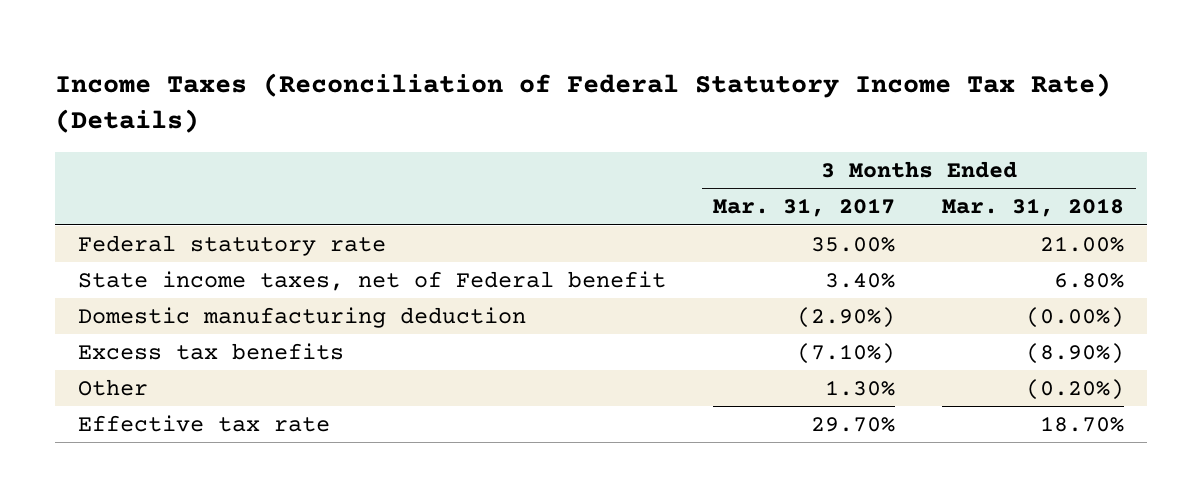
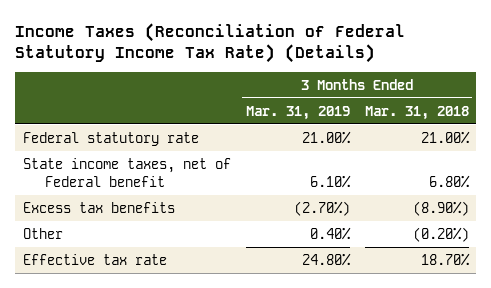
- | 3 Months Ended Mar. 31, 2017 | 3 Months Ended Mar. 31, 2018
+ | 3 Months Ended Mar. 31, 2019 | 3 Months Ended Mar. 31, 2018
- Domestic manufacturing deduction | (2.90%) | (0.00%)

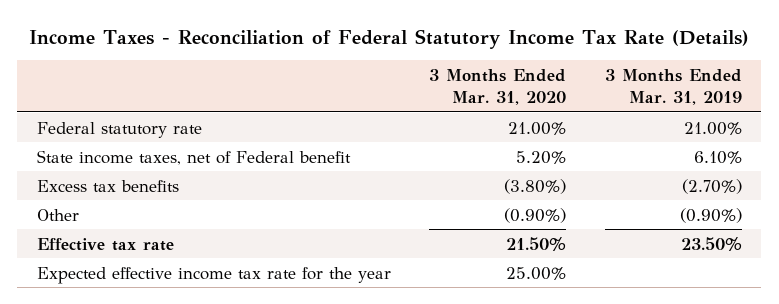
- Income Taxes (Reconciliation of Federal Statutory Income Tax Rate) (Details)
+ Income Taxes - Reconciliation of Federal Statutory Income Tax Rate (Details)
- | 3 Months Ended Mar. 31, 2019 | 3 Months Ended Mar. 31, 2018
+ | 3 Months Ended Mar. 31, 2020 | 3 Months Ended Mar. 31, 2019
- Other | 0.40% | (0.20%)
- Effective tax rate | 24.80% | 18.70%
+ Other | (0.90%) | (0.90%)
+ Effective tax rate | 21.50% | 23.50%
+ Expected effective income tax rate for the year | 25.00% |

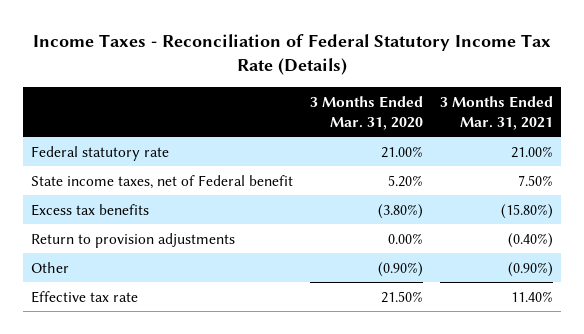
- | 3 Months Ended Mar. 31, 2020 | 3 Months Ended Mar. 31, 2019
+ | 3 Months Ended Mar. 31, 2020 | 3 Months Ended Mar. 31, 2021
+ Return to provision adjustments | 0.00% | (0.40%)
- Expected effective income tax rate for the year | 25.00% |

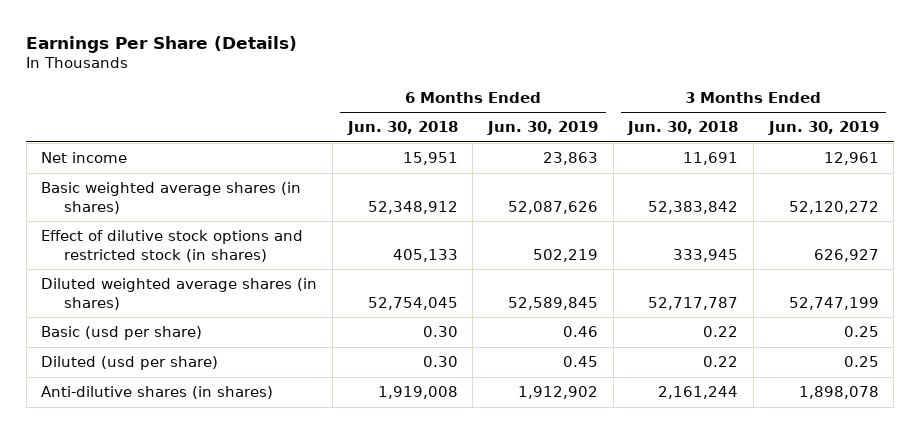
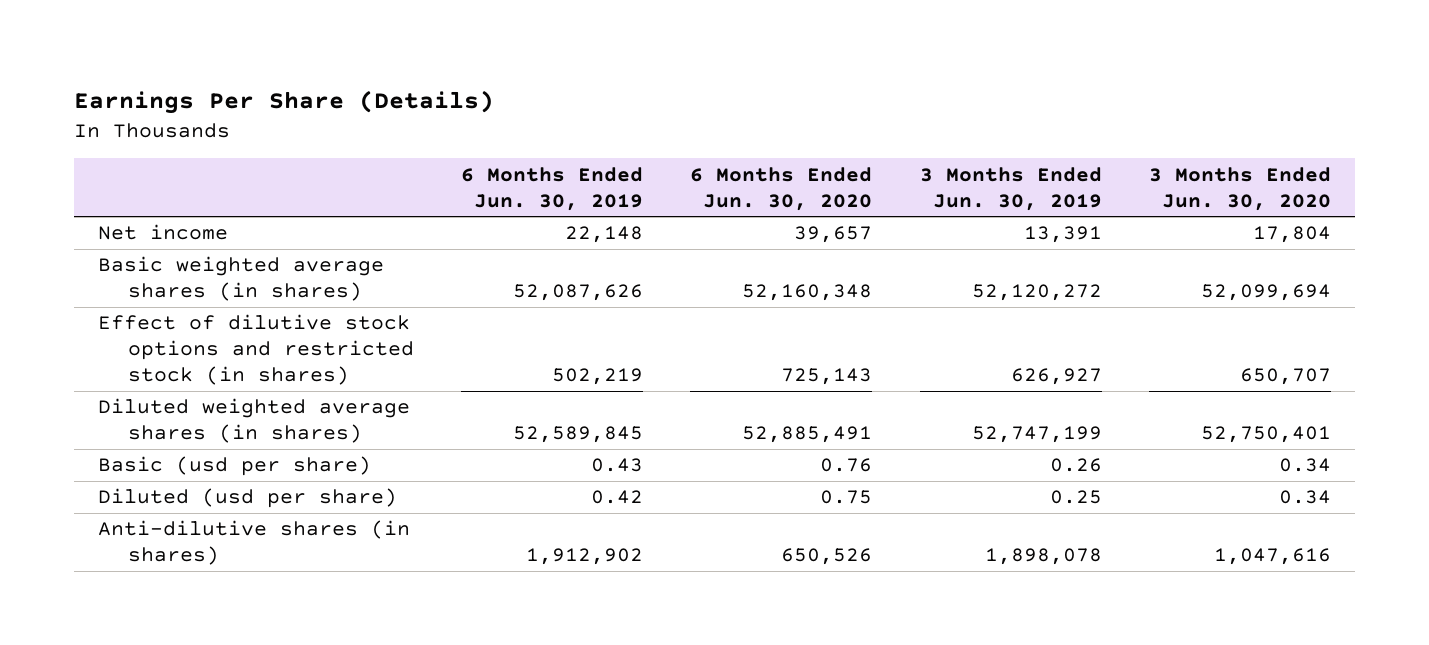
- | 6 Months Ended Jun. 30, 2018 | 6 Months Ended Jun. 30, 2019 | 3 Months Ended Jun. 30, 2018 | 3 Months Ended Jun. 30, 2019
+ | 6 Months Ended Jun. 30, 2019 | 6 Months Ended Jun. 30, 2020 | 3 Months Ended Jun. 30, 2019 | 3 Months Ended Jun. 30, 2020
- Net income | 15,951 | 23,863 | 11,691 | 12,961
+ Net income | 22,148 | 39,657 | 13,391 | 17,804
- Basic (usd per share) | 0.30 | 0.46 | 0.22 | 0.25
- Diluted (usd per share) | 0.30 | 0.45 | 0.22 | 0.25
+ Basic (usd per share) | 0.43 | 0.76 | 0.26 | 0.34
+ Diluted (usd per share) | 0.42 | 0.75 | 0.25 | 0.34

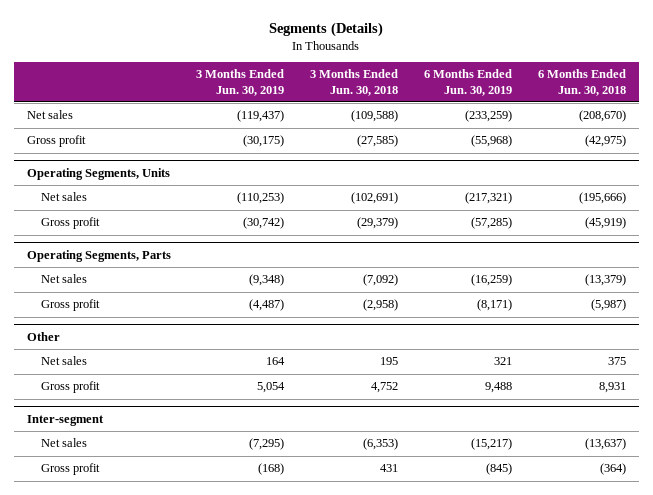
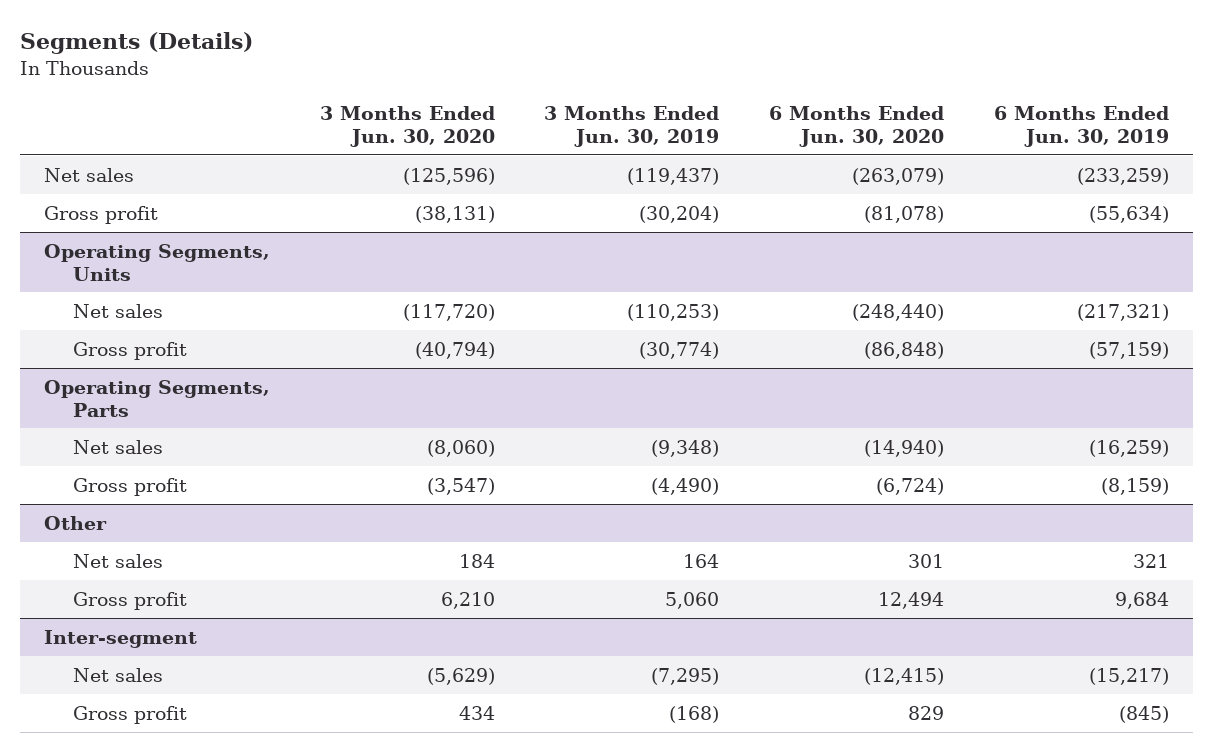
- | 3 Months Ended Jun. 30, 2019 | 3 Months Ended Jun. 30, 2018 | 6 Months Ended Jun. 30, 2019 | 6 Months Ended Jun. 30, 2018
+ | 3 Months Ended Jun. 30, 2020 | 3 Months Ended Jun. 30, 2019 | 6 Months Ended Jun. 30, 2020 | 6 Months Ended Jun. 30, 2019
- Gross profit | (30,175) | (27,585) | (55,968) | (42,975)
+ Gross profit | (38,131) | (30,204) | (81,078) | (55,634)
@ Operating Segments, Units
- Gross profit | (30,742) | (29,379) | (57,285) | (45,919)
+ Gross profit | (40,794) | (30,774) | (86,848) | (57,159)
@ Operating Segments, Parts
- Gross profit | (4,487) | (2,958) | (8,171) | (5,987)
+ Gross profit | (3,547) | (4,490) | (6,724) | (8,159)
@ Other
- Gross profit | 5,054 | 4,752 | 9,488 | 8,931
+ Gross profit | 6,210 | 5,060 | 12,494 | 9,684

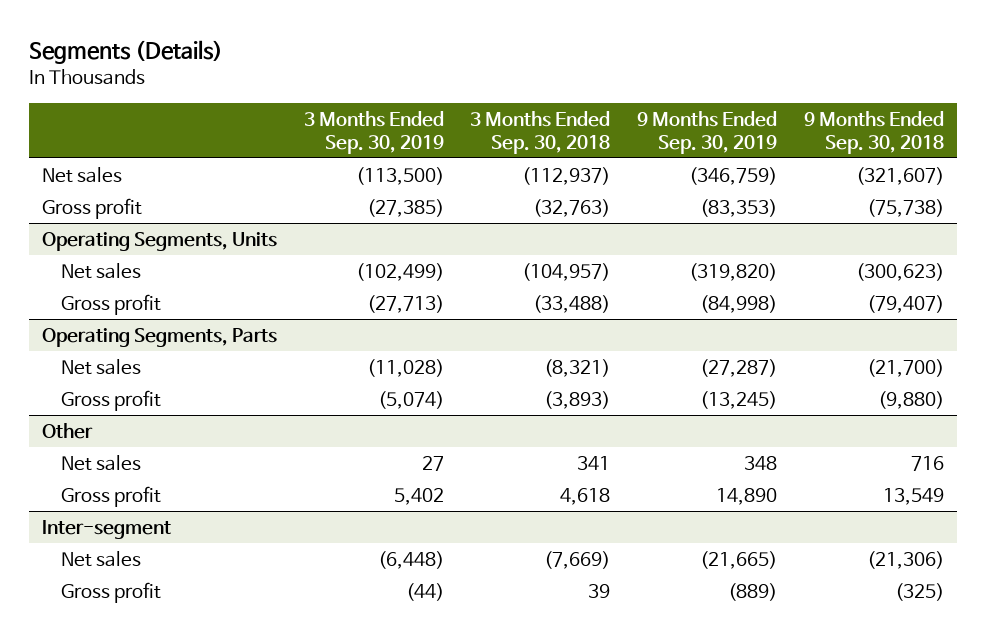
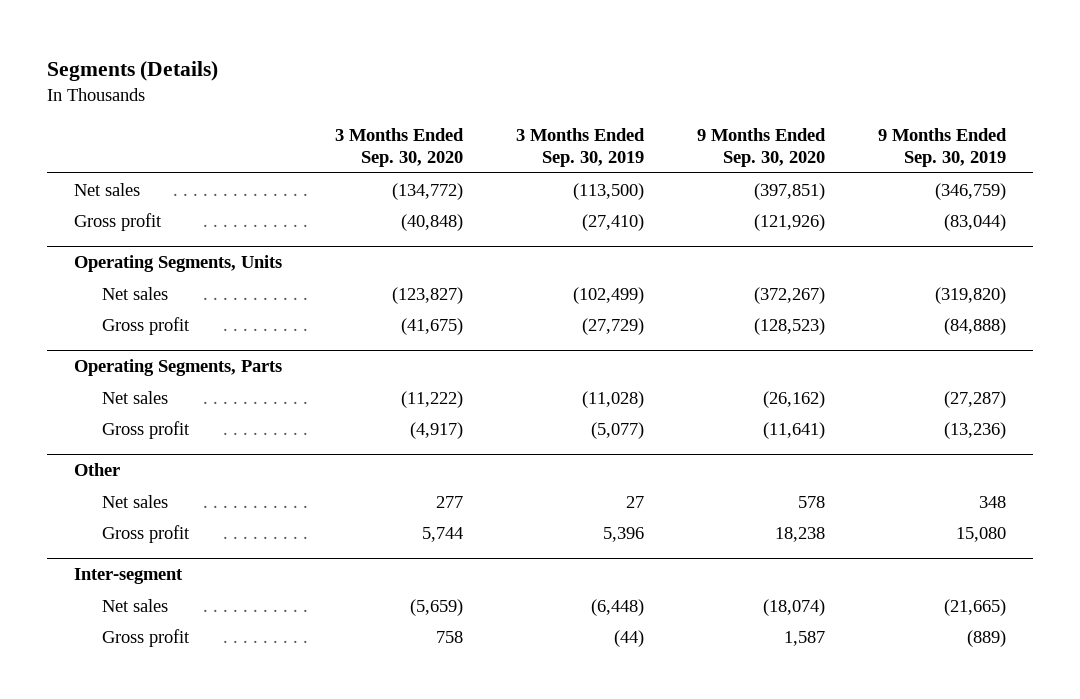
- | 3 Months Ended Sep. 30, 2019 | 3 Months Ended Sep. 30, 2018 | 9 Months Ended Sep. 30, 2019 | 9 Months Ended Sep. 30, 2018
+ | 3 Months Ended Sep. 30, 2020 | 3 Months Ended Sep. 30, 2019 | 9 Months Ended Sep. 30, 2020 | 9 Months Ended Sep. 30, 2019
- Gross profit | (27,385) | (32,763) | (83,353) | (75,738)
+ Gross profit | (40,848) | (27,410) | (121,926) | (83,044)
@ Operating Segments, Units
- Gross profit | (27,713) | (33,488) | (84,998) | (79,407)
+ Gross profit | (41,675) | (27,729) | (128,523) | (84,888)
@ Operating Segments, Parts
- Gross profit | (5,074) | (3,893) | (13,245) | (9,880)
+ Gross profit | (4,917) | (5,077) | (11,641) | (13,236)
@ Other
- Gross profit | 5,402 | 4,618 | 14,890 | 13,549
+ Gross profit | 5,744 | 5,396 | 18,238 | 15,080

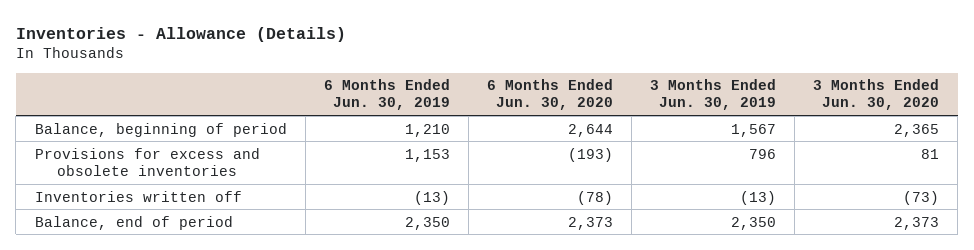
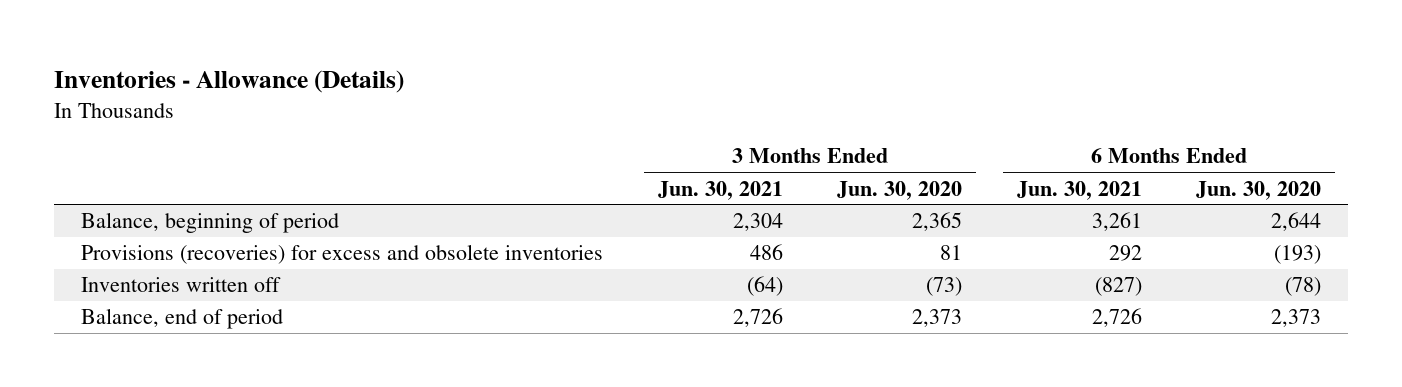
- | 6 Months Ended Jun. 30, 2019 | 6 Months Ended Jun. 30, 2020 | 3 Months Ended Jun. 30, 2019 | 3 Months Ended Jun. 30, 2020
+ | 3 Months Ended Jun. 30, 2021 | 3 Months Ended Jun. 30, 2020 | 6 Months Ended Jun. 30, 2021 | 6 Months Ended Jun. 30, 2020
- Provisions for excess and obsolete inventories | 1,153 | (193) | 796 | 81
+ Provisions (recoveries) for excess and obsolete inventories | 486 | 81 | 292 | (193)

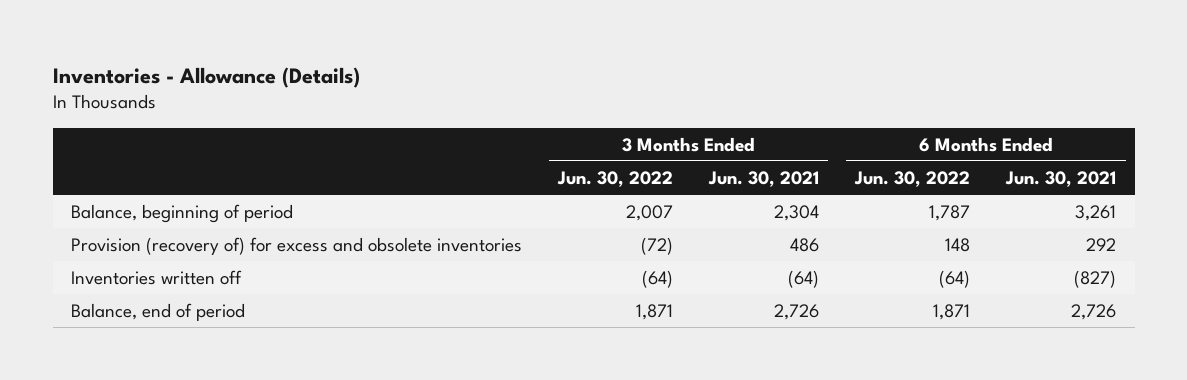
- | 3 Months Ended Jun. 30, 2021 | 3 Months Ended Jun. 30, 2020 | 6 Months Ended Jun. 30, 2021 | 6 Months Ended Jun. 30, 2020
+ | 3 Months Ended Jun. 30, 2022 | 3 Months Ended Jun. 30, 2021 | 6 Months Ended Jun. 30, 2022 | 6 Months Ended Jun. 30, 2021
- Provisions (recoveries) for excess and obsolete inventories | 486 | 81 | 292 | (193)
+ Provision (recovery of) for excess and obsolete inventories | (72) | 486 | 148 | 292

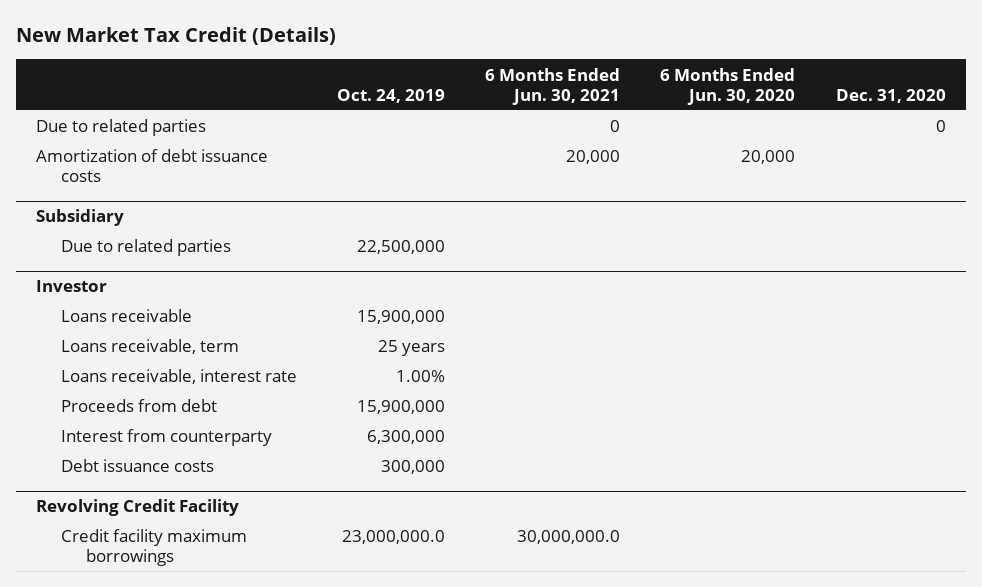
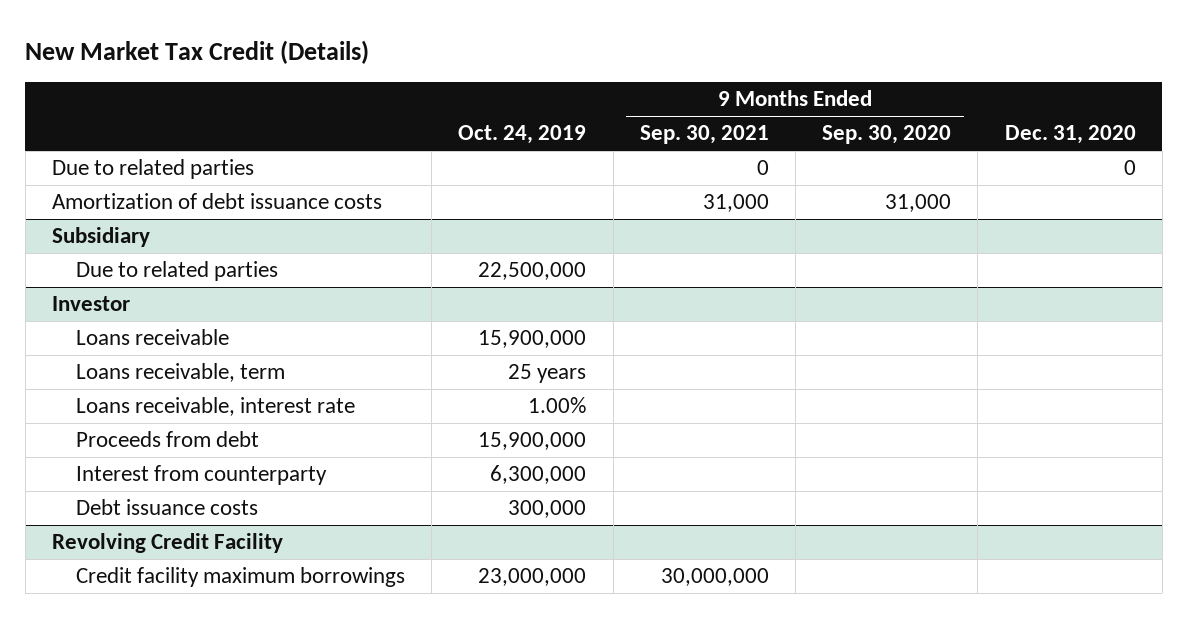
- | Oct. 24, 2019 | 6 Months Ended Jun. 30, 2021 | 6 Months Ended Jun. 30, 2020 | Dec. 31, 2020
+ | Oct. 24, 2019 | 9 Months Ended Sep. 30, 2021 | 9 Months Ended Sep. 30, 2020 | Dec. 31, 2020
@ Revolving Credit Facility
- Credit facility maximum borrowings | 23,000,000.0 | 30,000,000.0 | |
+ Credit facility maximum borrowings | 23,000,000 | 30,000,000 | |

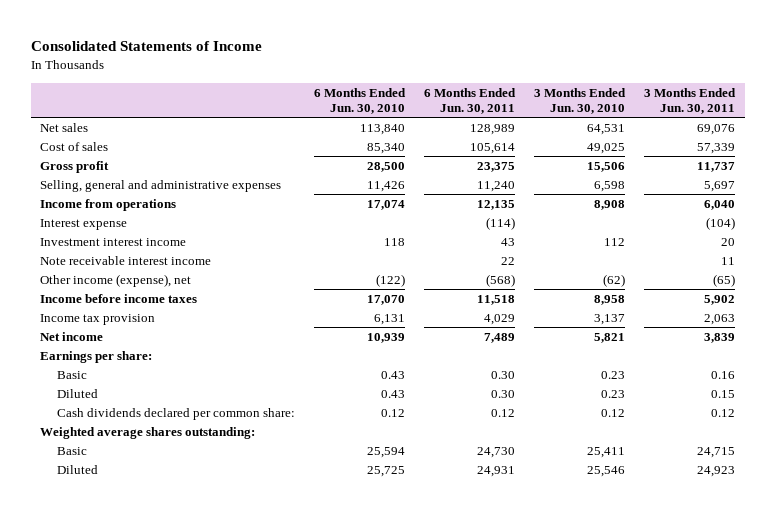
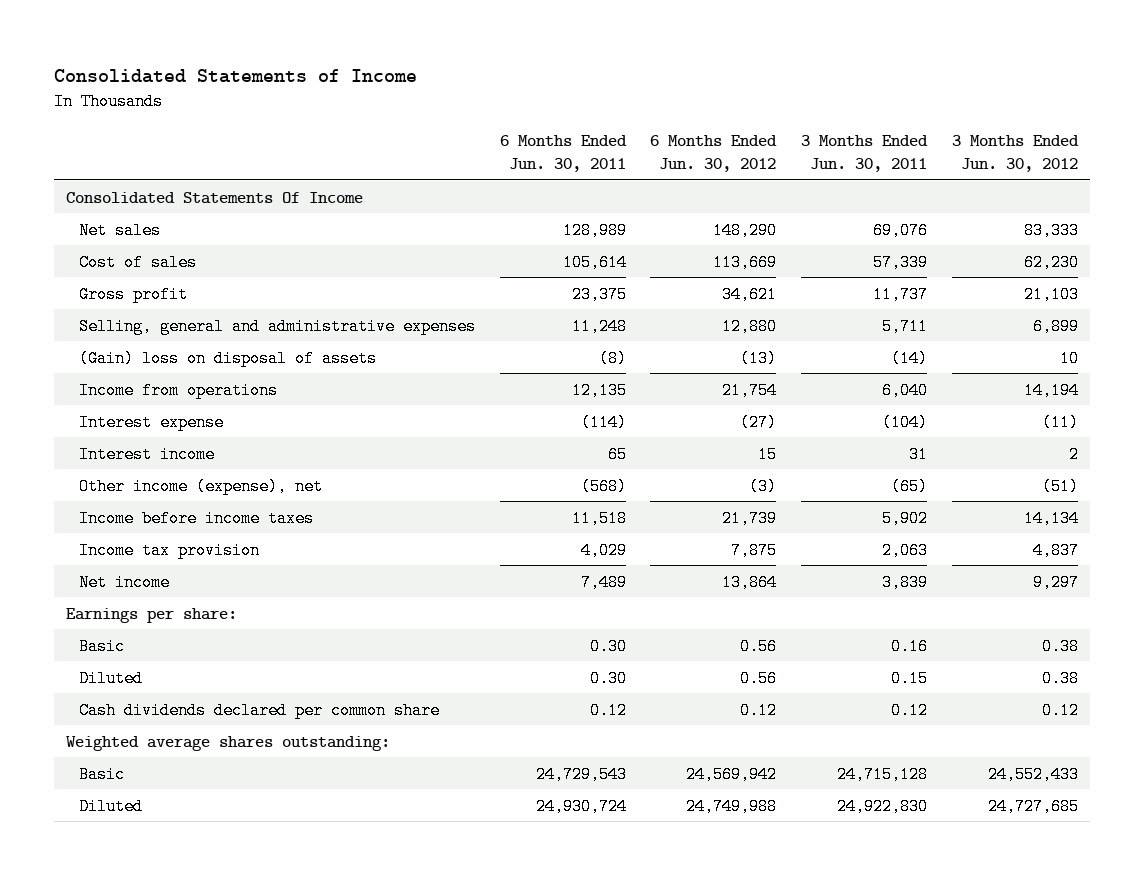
- | 6 Months Ended Jun. 30, 2010 | 6 Months Ended Jun. 30, 2011 | 3 Months Ended Jun. 30, 2010 | 3 Months Ended Jun. 30, 2011
+ | 6 Months Ended Jun. 30, 2011 | 6 Months Ended Jun. 30, 2012 | 3 Months Ended Jun. 30, 2011 | 3 Months Ended Jun. 30, 2012
+ Consolidated Statements Of Income
- Selling, general and administrative expenses | 11,426 | 11,240 | 6,598 | 5,697
+ Selling, general and administrative expenses | 11,248 | 12,880 | 5,711 | 6,899
+ (Gain) loss on disposal of assets | (8) | (13) | (14) | 10
- Investment interest income | 118 | 43 | 112 | 20
- Note receivable interest income | | 22 | | 11
+ Interest income | 65 | 15 | 31 | 2
- Cash dividends declared per common share: | 0.12 | 0.12 | 0.12 | 0.12
+ Cash dividends declared per common share | 0.12 | 0.12 | 0.12 | 0.12
- Basic | 25,594 | 24,730 | 25,411 | 24,715
- Diluted | 25,725 | 24,931 | 25,546 | 24,923
+ Basic | 24,729,543 | 24,569,942 | 24,715,128 | 24,552,433
+ Diluted | 24,930,724 | 24,749,988 | 24,922,830 | 24,727,685

